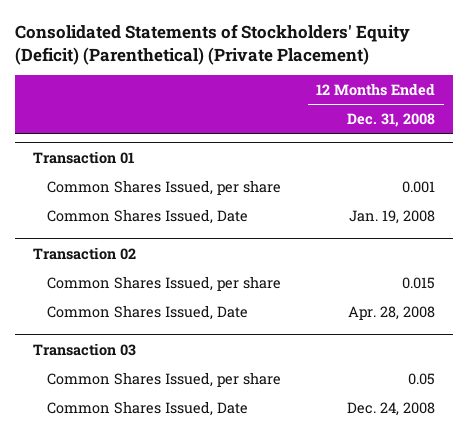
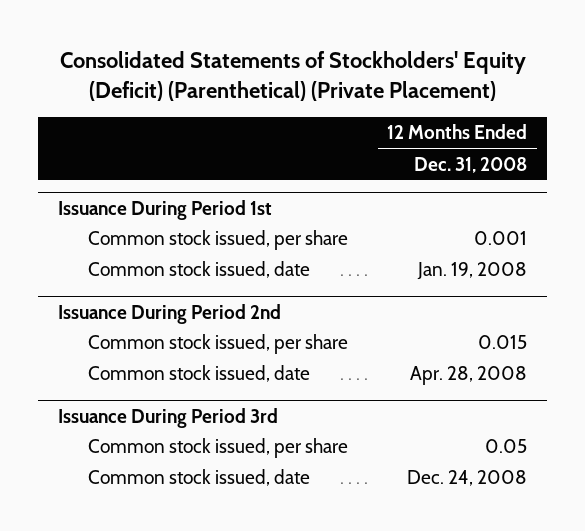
- Transaction 01
- Common Shares Issued, per share | 0.001
- Common Shares Issued, Date | Jan. 19, 2008
- Transaction 02
- Common Shares Issued, per share | 0.015
- Common Shares Issued, Date | Apr. 28, 2008
- Transaction 03
- Common Shares Issued, per share | 0.05
- Common Shares Issued, Date | Dec. 24, 2008
+ Issuance During Period 1st
+ Common stock issued, per share | 0.001
+ Common stock issued, date | Jan. 19, 2008
+ Issuance During Period 2nd
+ Common stock issued, per share | 0.015
+ Common stock issued, date | Apr. 28, 2008
+ Issuance During Period 3rd
+ Common stock issued, per share | 0.05
+ Common stock issued, date | Dec. 24, 2008

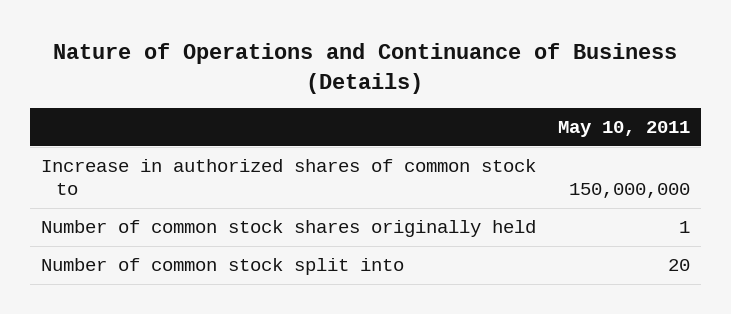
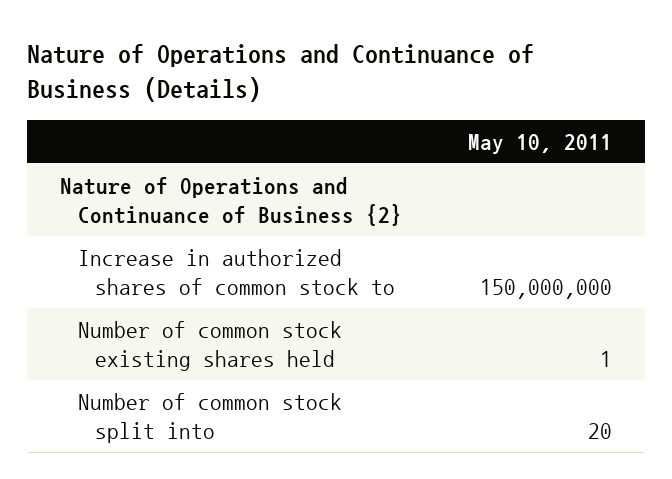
+ Nature of Operations and Continuance of Business {2}
- Number of common stock shares originally held | 1
+ Number of common stock existing shares held | 1

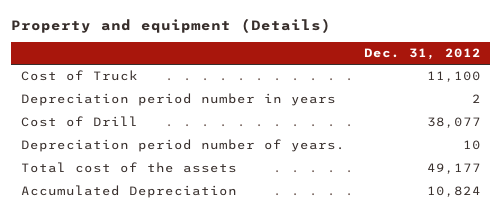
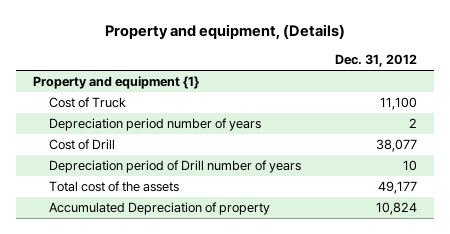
- Property and equipment (Details)
+ Property and equipment, (Details)
+ Property and equipment {1}
- Depreciation period number in years | 2
+ Depreciation period number of years | 2
- Depreciation period number of years. | 10
+ Depreciation period of Drill number of years | 10
- Accumulated Depreciation | 10,824
+ Accumulated Depreciation of property | 10,824

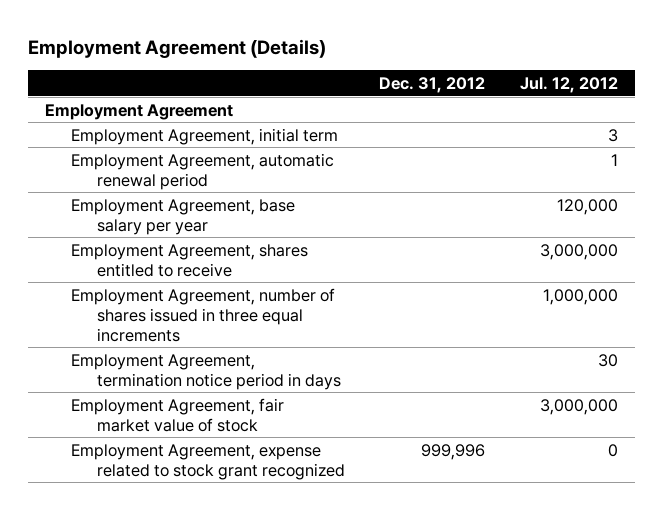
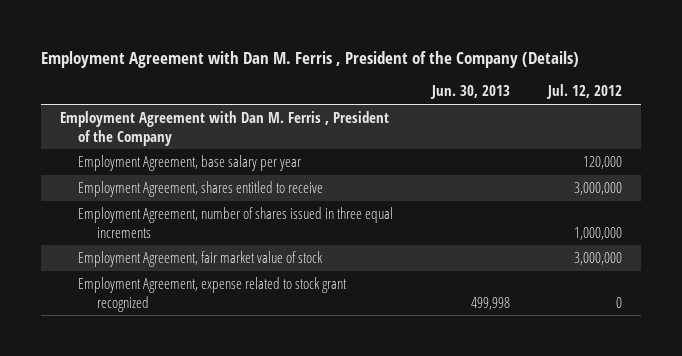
- Employment Agreement (Details)
+ Employment Agreement with Dan M. Ferris , President of the Company (Details)
- | Dec. 31, 2012 | Jul. 12, 2012
+ | Jun. 30, 2013 | Jul. 12, 2012
- Employment Agreement
- Employment Agreement, initial term | | 3
- Employment Agreement, automatic renewal period | | 1
+ Employment Agreement with Dan M. Ferris , President of the Company
- Employment Agreement, termination notice period in days | | 30

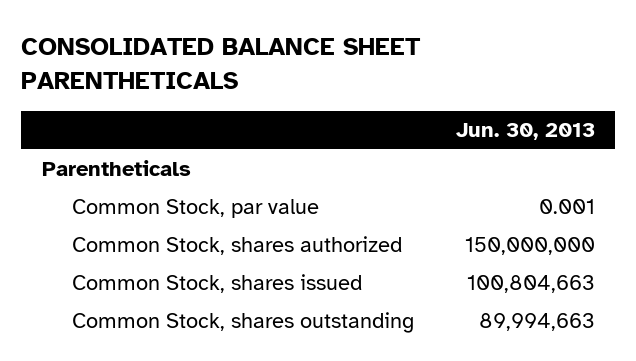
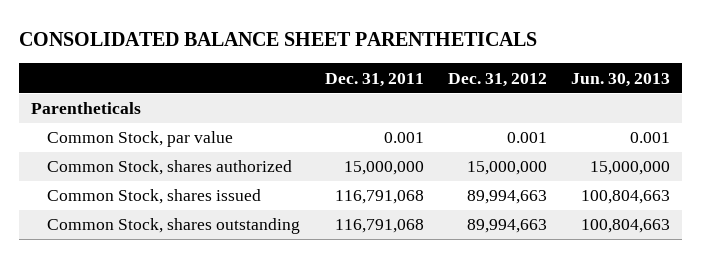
- | Jun. 30, 2013
+ | Dec. 31, 2011 | Dec. 31, 2012 | Jun. 30, 2013
- Common Stock, shares authorized | 150,000,000
+ Common Stock, shares authorized | 15,000,000 | 15,000,000 | 15,000,000
- Common Stock, shares outstanding | 89,994,663
+ Common Stock, shares outstanding | 116,791,068 | 89,994,663 | 100,804,663

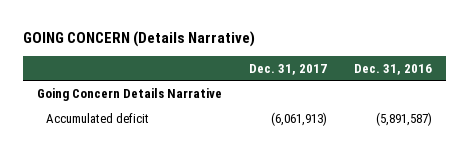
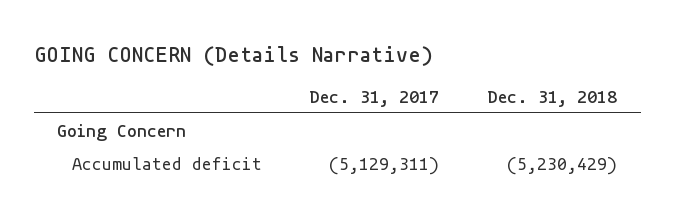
- | Dec. 31, 2017 | Dec. 31, 2016
+ | Dec. 31, 2017 | Dec. 31, 2018
- Going Concern Details Narrative
- Accumulated deficit | (6,061,913) | (5,891,587)
+ Going Concern
+ Accumulated deficit | (5,129,311) | (5,230,429)

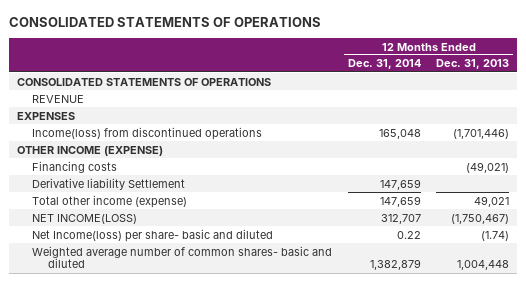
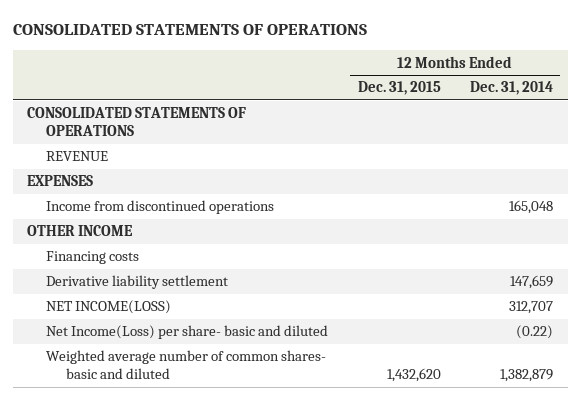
- | 12 Months Ended Dec. 31, 2014 | 12 Months Ended Dec. 31, 2013
+ | 12 Months Ended Dec. 31, 2015 | 12 Months Ended Dec. 31, 2014
- Income(loss) from discontinued operations | 165,048 | (1,701,446)
- OTHER INCOME (EXPENSE)
+ Income from discontinued operations | | 165,048
+ OTHER INCOME
- Derivative liability Settlement | 147,659 |
- Total other income (expense) | 147,659 | 49,021
+ Derivative liability settlement | | 147,659
- Net Income(loss) per share- basic and diluted | 0.22 | (1.74)
+ Net Income(Loss) per share- basic and diluted | | (0.22)

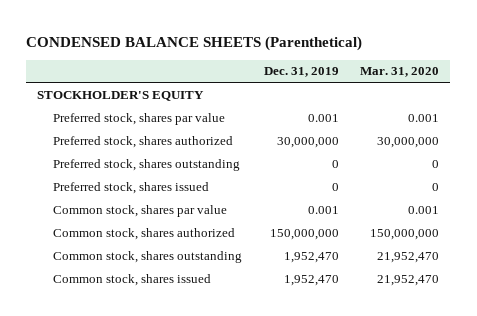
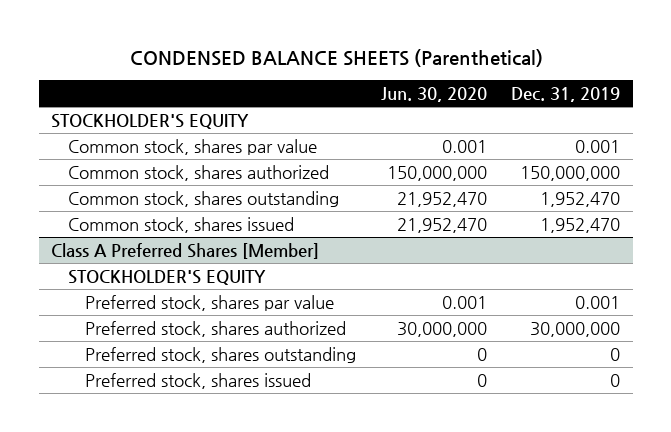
- | Dec. 31, 2019 | Mar. 31, 2020
+ | Jun. 30, 2020 | Dec. 31, 2019
- Preferred stock, shares par value | 0.001 | 0.001
- Preferred stock, shares authorized | 30,000,000 | 30,000,000
- Preferred stock, shares outstanding | 0 | 0
- Preferred stock, shares issued | 0 | 0
+ Class A Preferred Shares [Member]
+ STOCKHOLDER'S EQUITY
+ Preferred stock, shares par value | 0.001 | 0.001
+ Preferred stock, shares authorized | 30,000,000 | 30,000,000
+ Preferred stock, shares outstanding | 0 | 0
+ Preferred stock, shares issued | 0 | 0

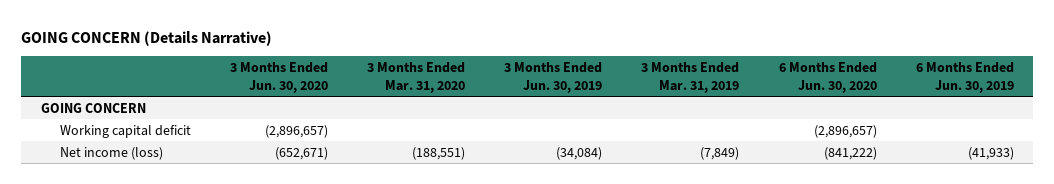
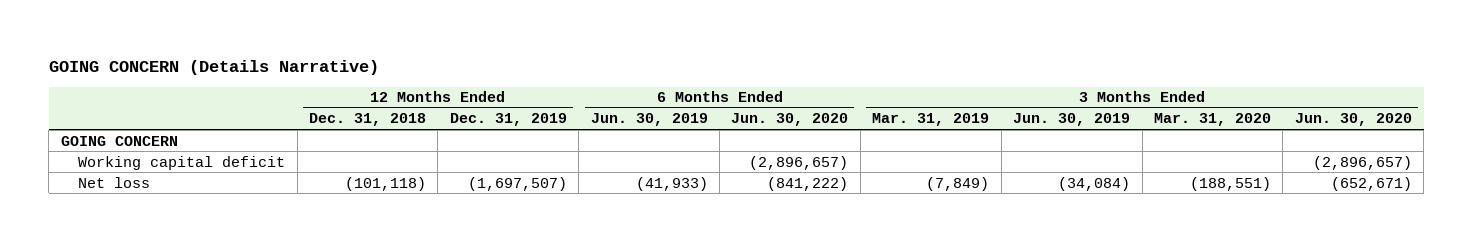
- | 3 Months Ended Jun. 30, 2020 | 3 Months Ended Mar. 31, 2020 | 3 Months Ended Jun. 30, 2019 | 3 Months Ended Mar. 31, 2019 | 6 Months Ended Jun. 30, 2020 | 6 Months Ended Jun. 30, 2019
+ | 12 Months Ended Dec. 31, 2018 | 12 Months Ended Dec. 31, 2019 | 6 Months Ended Jun. 30, 2019 | 6 Months Ended Jun. 30, 2020 | 3 Months Ended Mar. 31, 2019 | 3 Months Ended Jun. 30, 2019 | 3 Months Ended Mar. 31, 2020 | 3 Months Ended Jun. 30, 2020
- Net income (loss) | (652,671) | (188,551) | (34,084) | (7,849) | (841,222) | (41,933)
+ Net loss | (101,118) | (1,697,507) | (41,933) | (841,222) | (7,849) | (34,084) | (188,551) | (652,671)

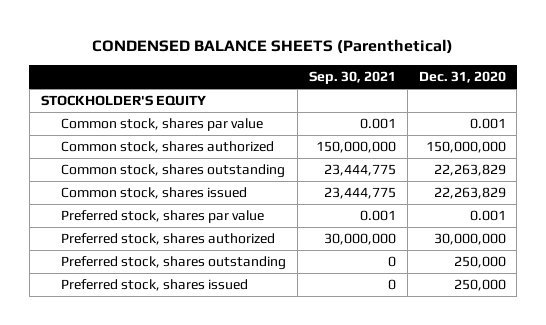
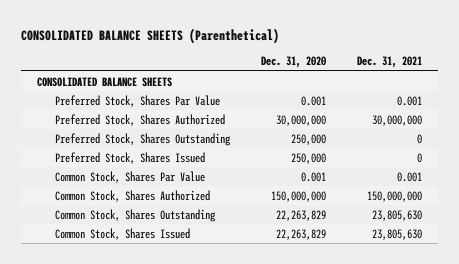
- CONDENSED BALANCE SHEETS (Parenthetical)
+ CONSOLIDATED BALANCE SHEETS (Parenthetical)
- | Sep. 30, 2021 | Dec. 31, 2020
+ | Dec. 31, 2020 | Dec. 31, 2021
- STOCKHOLDER'S EQUITY
- Common stock, shares par value | 0.001 | 0.001
- Common stock, shares authorized | 150,000,000 | 150,000,000
- Common stock, shares outstanding | 23,444,775 | 22,263,829
- Common stock, shares issued | 23,444,775 | 22,263,829
- Preferred stock, shares par value | 0.001 | 0.001
- Preferred stock, shares authorized | 30,000,000 | 30,000,000
- Preferred stock, shares outstanding | 0 | 250,000
- Preferred stock, shares issued | 0 | 250,000
+ CONSOLIDATED BALANCE SHEETS
+ Preferred Stock, Shares Par Value | 0.001 | 0.001
+ Preferred Stock, Shares Authorized | 30,000,000 | 30,000,000
+ Preferred Stock, Shares Outstanding | 250,000 | 0
+ Preferred Stock, Shares Issued | 250,000 | 0
+ Common Stock, Shares Par Value | 0.001 | 0.001
+ Common Stock, Shares Authorized | 150,000,000 | 150,000,000
+ Common Stock, Shares Outstanding | 22,263,829 | 23,805,630
+ Common Stock, Shares Issued | 22,263,829 | 23,805,630

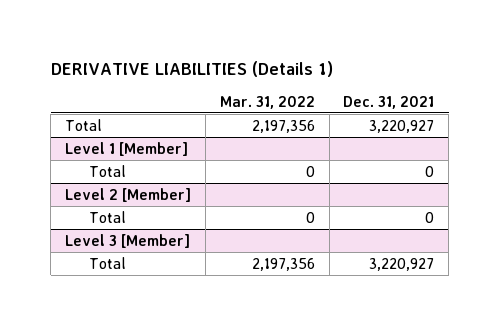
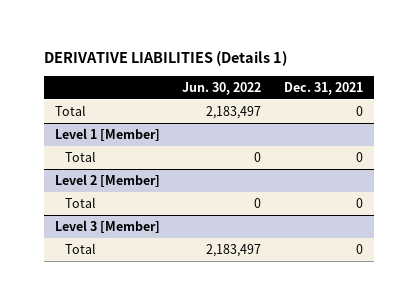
- | Mar. 31, 2022 | Dec. 31, 2021
+ | Jun. 30, 2022 | Dec. 31, 2021
- Total | 2,197,356 | 3,220,927
+ Total | 2,183,497 | 0
@ Level 3 [Member]
- Total | 2,197,356 | 3,220,927
+ Total | 2,183,497 | 0

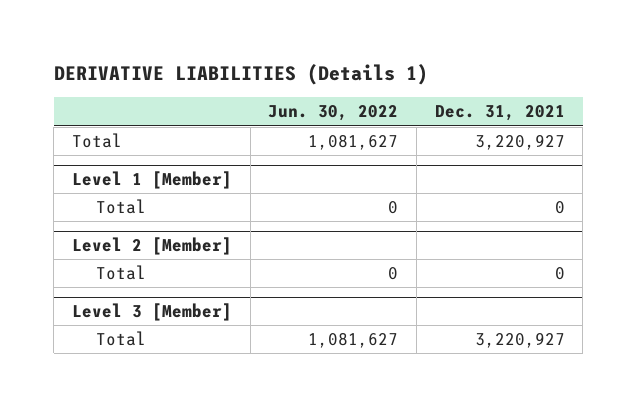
- Total | 2,183,497 | 0
+ Total | 1,081,627 | 3,220,927
@ Level 3 [Member]
- Total | 2,183,497 | 0
+ Total | 1,081,627 | 3,220,927

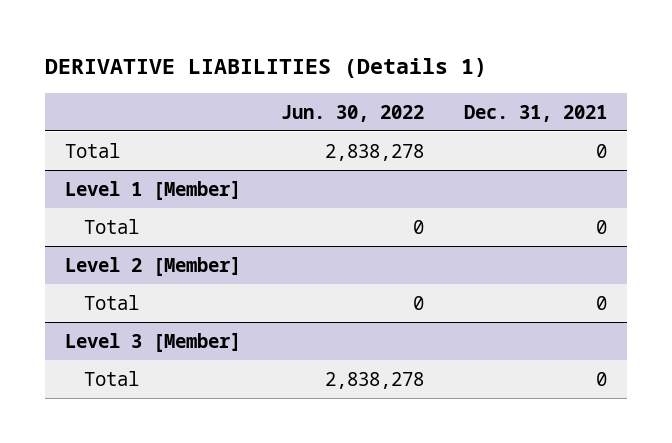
- Total | 1,081,627 | 3,220,927
+ Total | 2,838,278 | 0
@ Level 3 [Member]
- Total | 1,081,627 | 3,220,927
+ Total | 2,838,278 | 0

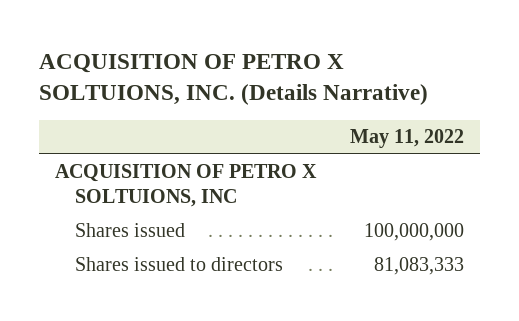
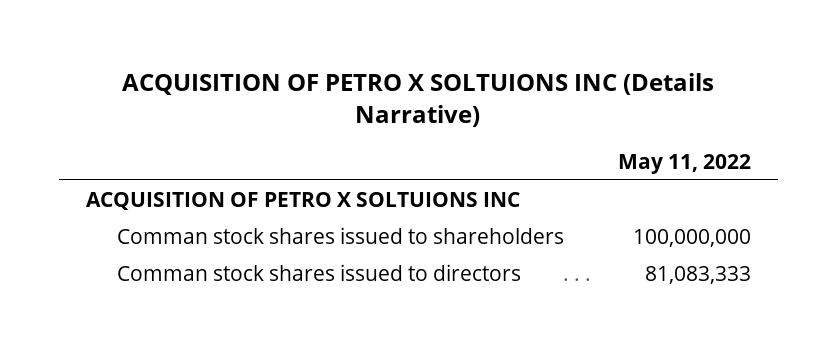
- ACQUISITION OF PETRO X SOLTUIONS, INC. (Details Narrative)
+ ACQUISITION OF PETRO X SOLTUIONS INC (Details Narrative)
- ACQUISITION OF PETRO X SOLTUIONS, INC
- Shares issued | 100,000,000
- Shares issued to directors | 81,083,333
+ ACQUISITION OF PETRO X SOLTUIONS INC
+ Comman stock shares issued to shareholders | 100,000,000
+ Comman stock shares issued to directors | 81,083,333

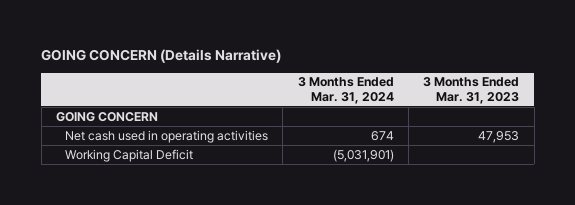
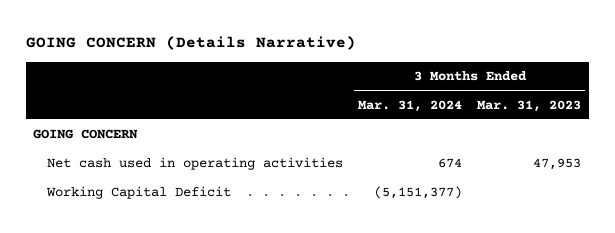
- Working Capital Deficit | (5,031,901) |
+ Working Capital Deficit | (5,151,377) |

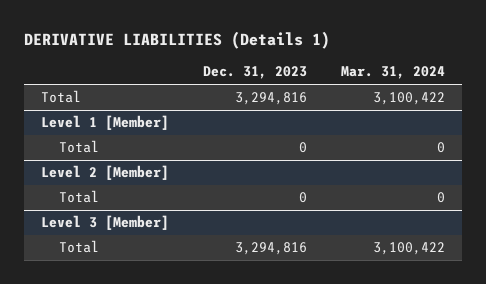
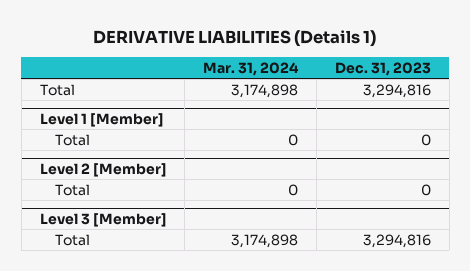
- | Dec. 31, 2023 | Mar. 31, 2024
+ | Mar. 31, 2024 | Dec. 31, 2023
- Total | 3,294,816 | 3,100,422
+ Total | 3,174,898 | 3,294,816
@ Level 3 [Member]
- Total | 3,294,816 | 3,100,422
+ Total | 3,174,898 | 3,294,816

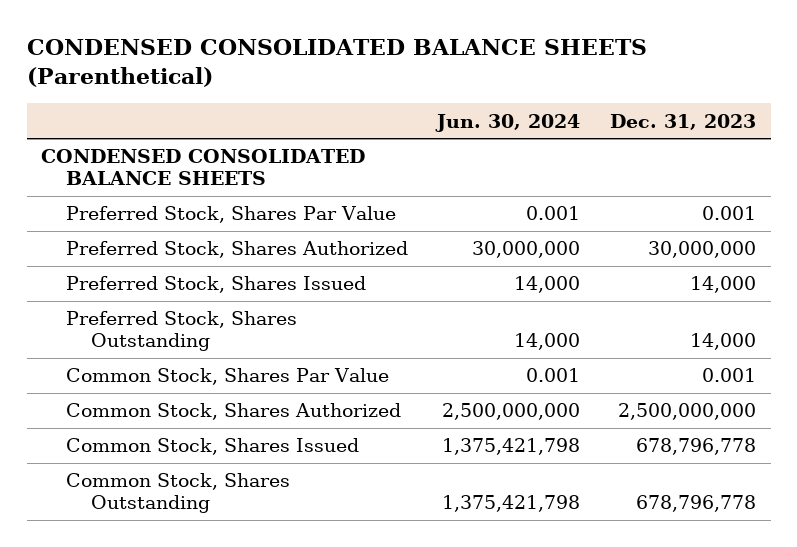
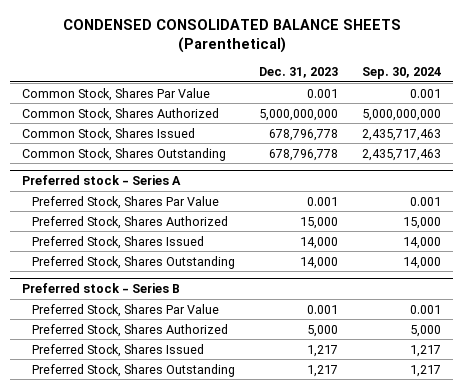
- | Jun. 30, 2024 | Dec. 31, 2023
+ | Dec. 31, 2023 | Sep. 30, 2024
- CONDENSED CONSOLIDATED BALANCE SHEETS
- Preferred Stock, Shares Par Value | 0.001 | 0.001
- Preferred Stock, Shares Authorized | 30,000,000 | 30,000,000
- Preferred Stock, Shares Issued | 14,000 | 14,000
- Preferred Stock, Shares Outstanding | 14,000 | 14,000
- Common Stock, Shares Authorized | 2,500,000,000 | 2,500,000,000
+ Common Stock, Shares Authorized | 5,000,000,000 | 5,000,000,000
+ Preferred stock - Series A
+ Preferred Stock, Shares Par Value | 0.001 | 0.001
+ Preferred Stock, Shares Authorized | 15,000 | 15,000
+ Preferred Stock, Shares Issued | 14,000 | 14,000
+ Preferred Stock, Shares Outstanding | 14,000 | 14,000
+ Preferred stock - Series B
+ Preferred Stock, Shares Par Value | 0.001 | 0.001
+ Preferred Stock, Shares Authorized | 5,000 | 5,000
+ Preferred Stock, Shares Issued | 1,217 | 1,217
+ Preferred Stock, Shares Outstanding | 1,217 | 1,217

